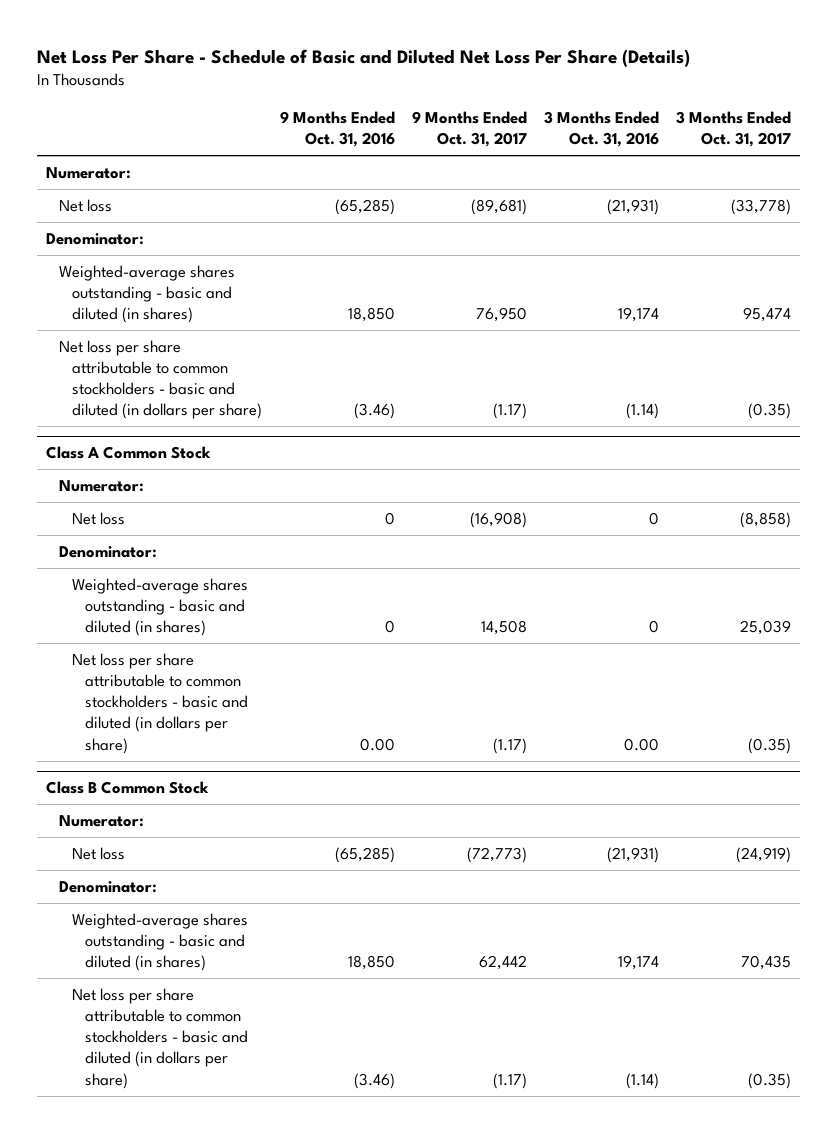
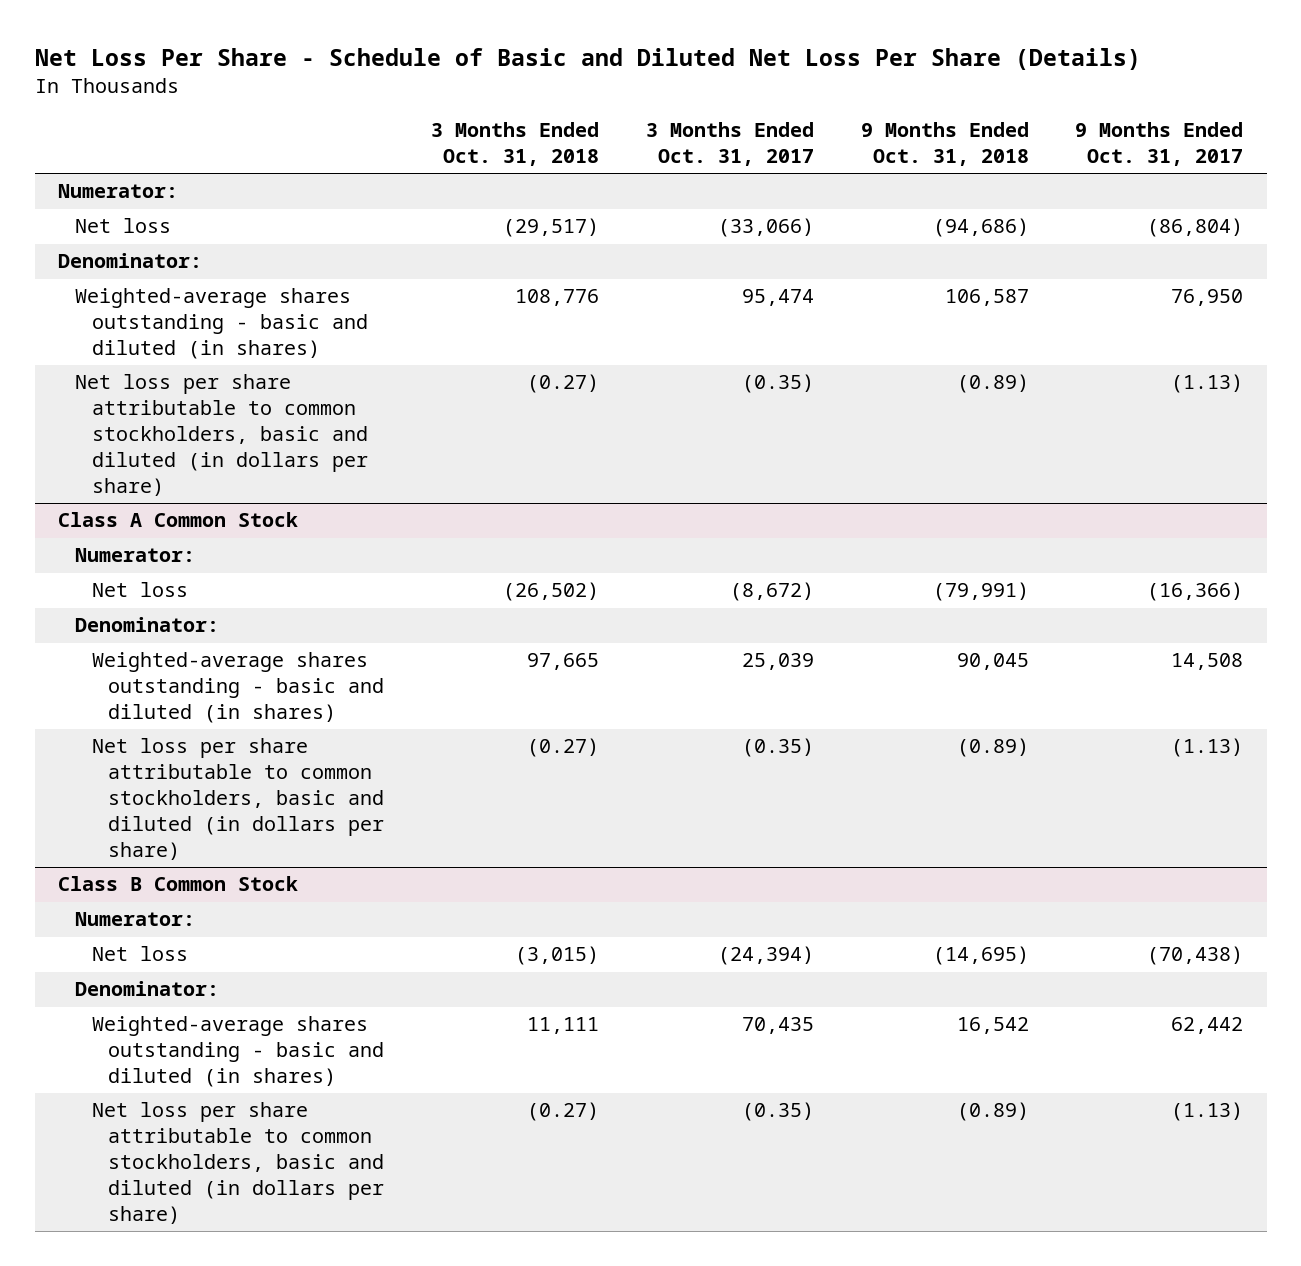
- | 9 Months Ended Oct. 31, 2016 | 9 Months Ended Oct. 31, 2017 | 3 Months Ended Oct. 31, 2016 | 3 Months Ended Oct. 31, 2017
+ | 3 Months Ended Oct. 31, 2018 | 3 Months Ended Oct. 31, 2017 | 9 Months Ended Oct. 31, 2018 | 9 Months Ended Oct. 31, 2017
- Net loss | (65,285) | (89,681) | (21,931) | (33,778)
+ Net loss | (29,517) | (33,066) | (94,686) | (86,804)
- Net loss per share attributable to common stockholders - basic and diluted (in dollars per share) | (3.46) | (1.17) | (1.14) | (0.35)
+ Net loss per share attributable to common stockholders, basic and diluted (in dollars per share) | (0.27) | (0.35) | (0.89) | (1.13)
@ Class A Common Stock
- Net loss | 0 | (16,908) | 0 | (8,858)
+ Net loss | (26,502) | (8,672) | (79,991) | (16,366)
- Net loss per share attributable to common stockholders - basic and diluted (in dollars per share) | 0.00 | (1.17) | 0.00 | (0.35)
+ Net loss per share attributable to common stockholders, basic and diluted (in dollars per share) | (0.27) | (0.35) | (0.89) | (1.13)
@ Class B Common Stock
- Net loss | (65,285) | (72,773) | (21,931) | (24,919)
+ Net loss | (3,015) | (24,394) | (14,695) | (70,438)
- Net loss per share attributable to common stockholders - basic and diluted (in dollars per share) | (3.46) | (1.17) | (1.14) | (0.35)
+ Net loss per share attributable to common stockholders, basic and diluted (in dollars per share) | (0.27) | (0.35) | (0.89) | (1.13)

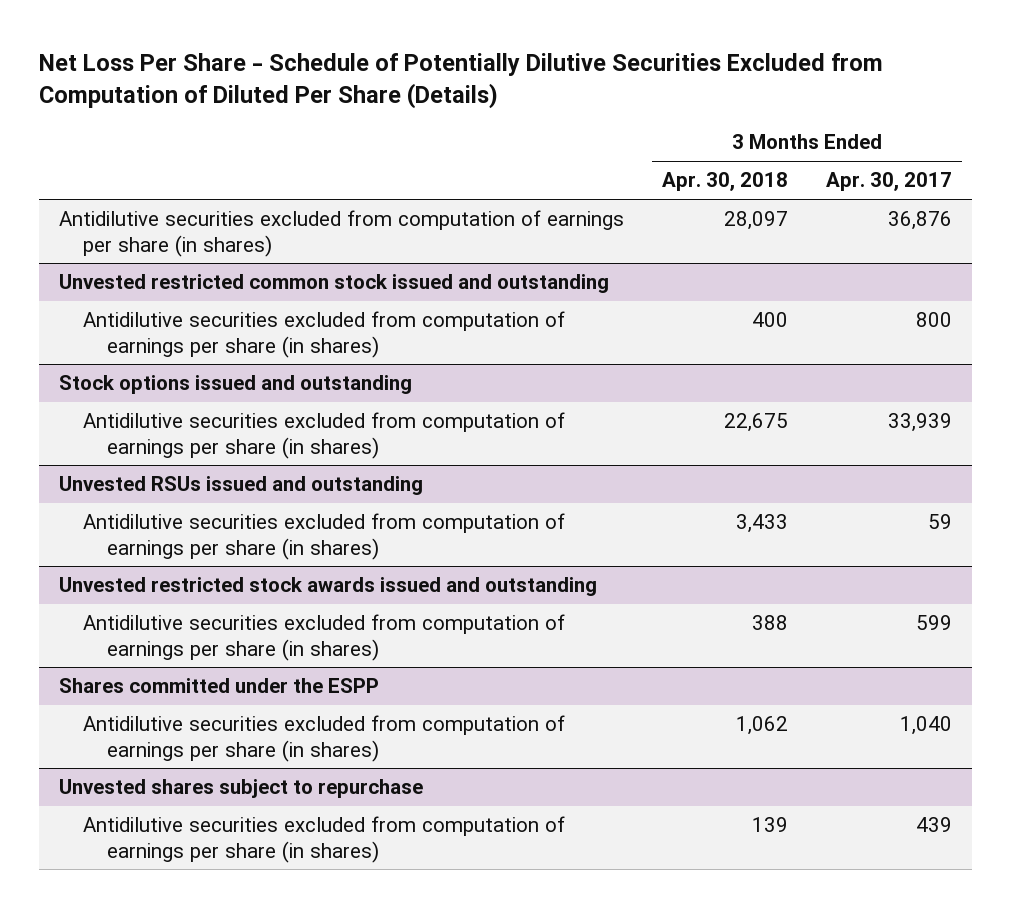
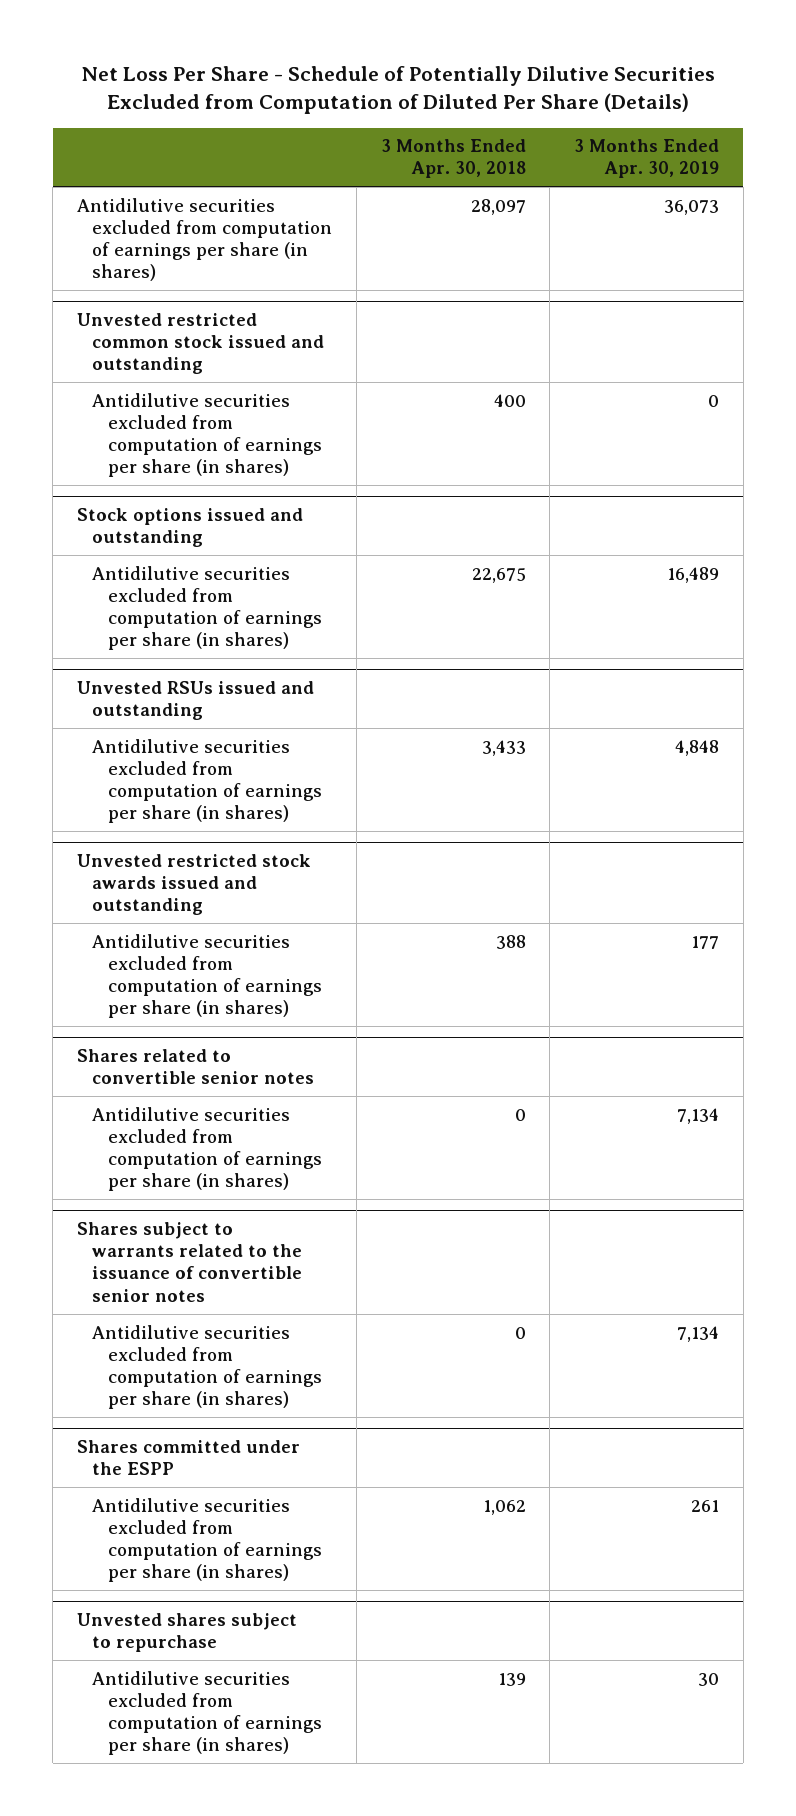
- | 3 Months Ended Apr. 30, 2018 | 3 Months Ended Apr. 30, 2017
+ | 3 Months Ended Apr. 30, 2018 | 3 Months Ended Apr. 30, 2019
+ Shares related to convertible senior notes
+ Antidilutive securities excluded from computation of earnings per share (in shares) | 0 | 7,134
+ Shares subject to warrants related to the issuance of convertible senior notes
+ Antidilutive securities excluded from computation of earnings per share (in shares) | 0 | 7,134

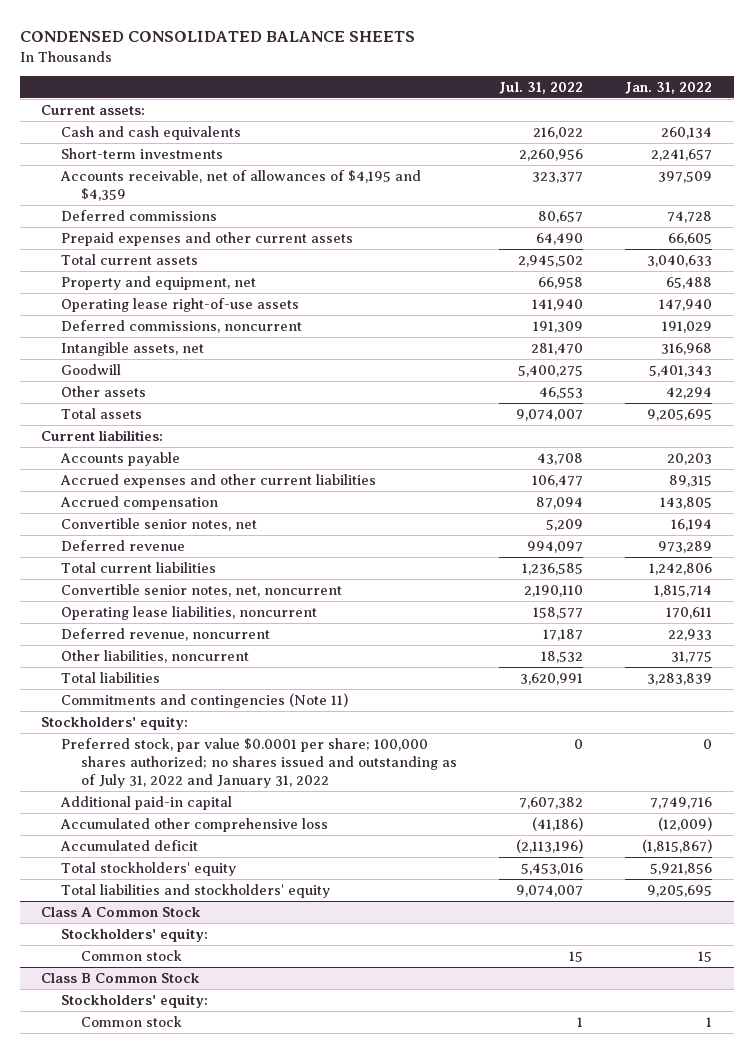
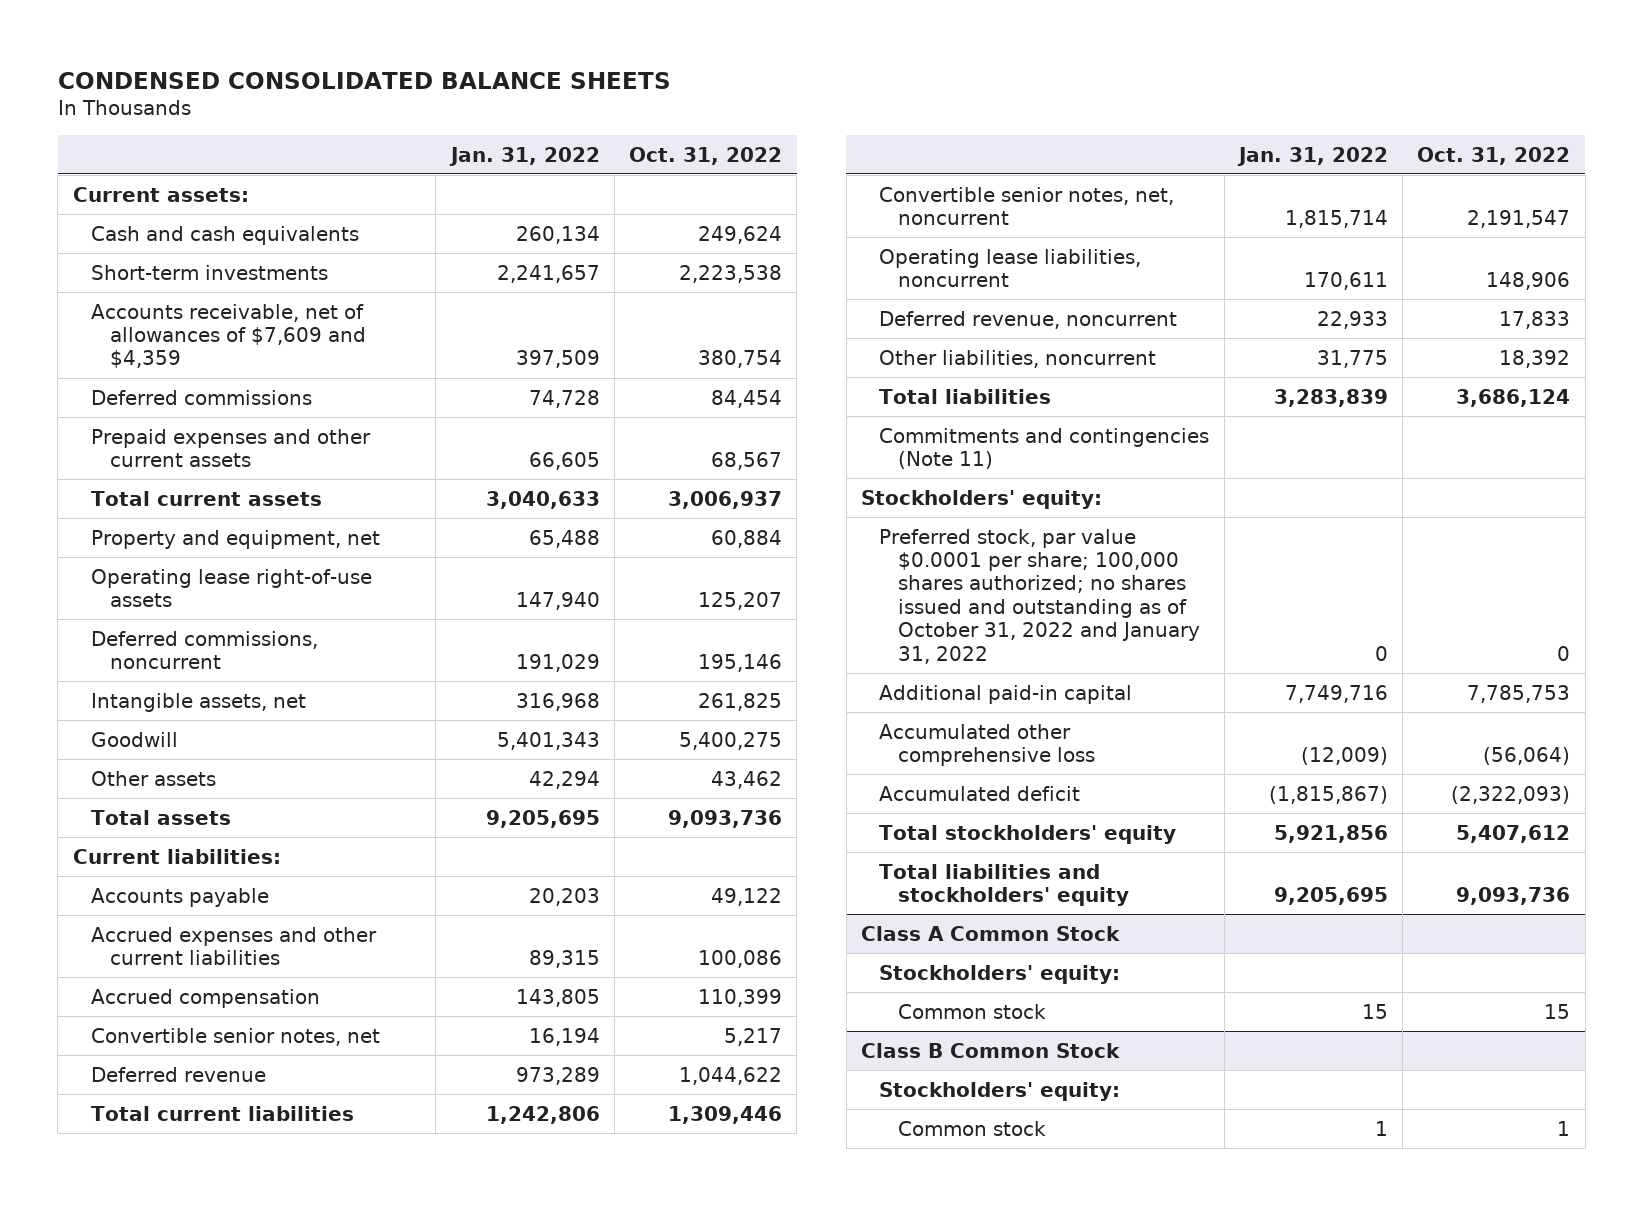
- | Jul. 31, 2022 | Jan. 31, 2022
+ | Jan. 31, 2022 | Oct. 31, 2022
- Accounts receivable, net of allowances of $4,195 and $4,359 | 323,377 | 397,509
+ Accounts receivable, net of allowances of $7,609 and $4,359 | 397,509 | 380,754
- Preferred stock, par value $0.0001 per share; 100,000 shares authorized; no shares issued and outstanding as of July 31, 2022 and January 31, 2022 | 0 | 0
+ Preferred stock, par value $0.0001 per share; 100,000 shares authorized; no shares issued and outstanding as of October 31, 2022 and January 31, 2022 | 0 | 0

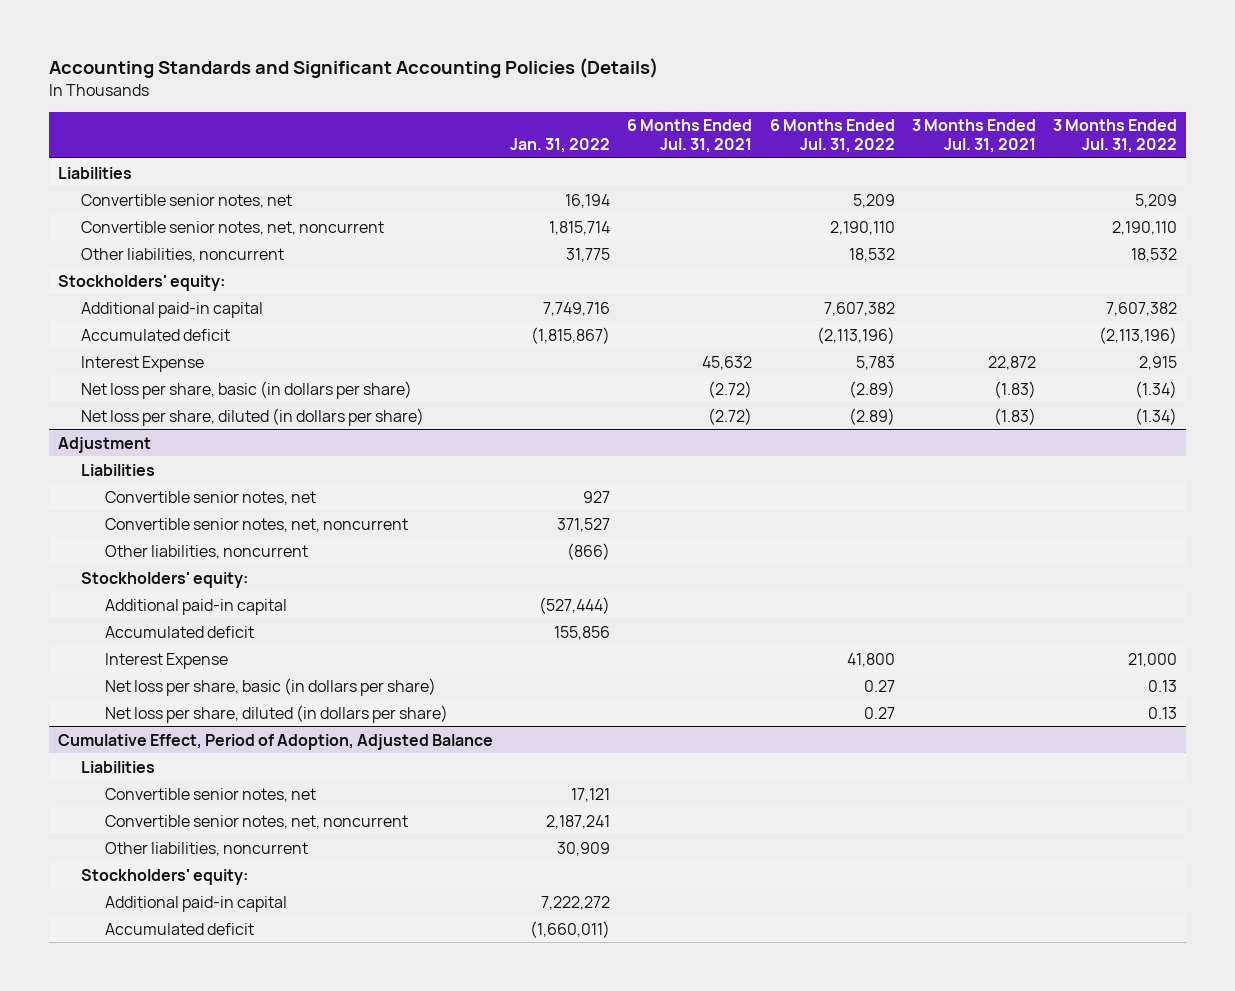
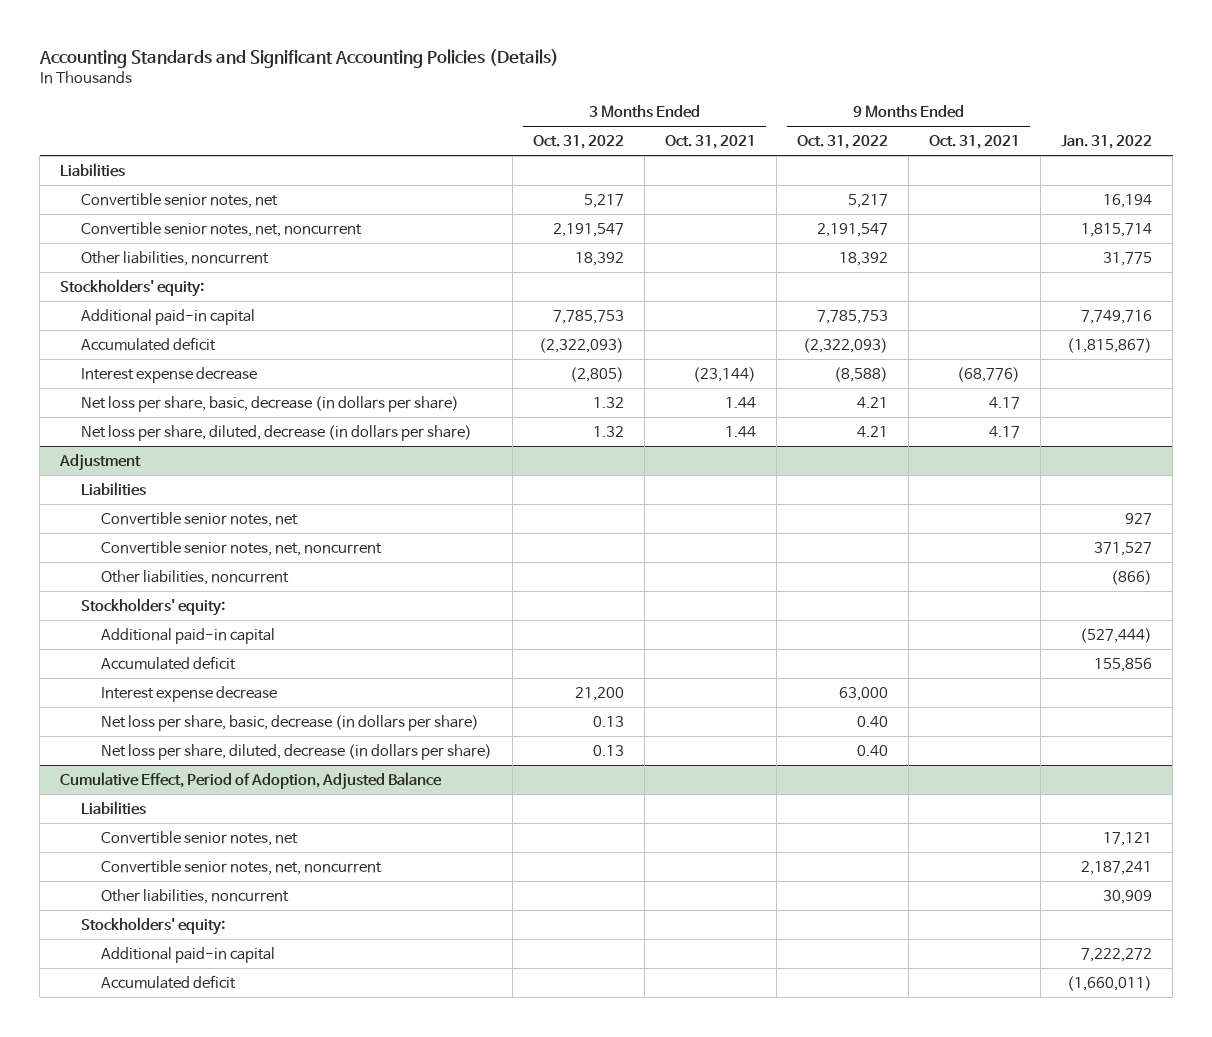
- | Jan. 31, 2022 | 6 Months Ended Jul. 31, 2021 | 6 Months Ended Jul. 31, 2022 | 3 Months Ended Jul. 31, 2021 | 3 Months Ended Jul. 31, 2022
+ | 3 Months Ended Oct. 31, 2022 | 3 Months Ended Oct. 31, 2021 | 9 Months Ended Oct. 31, 2022 | 9 Months Ended Oct. 31, 2021 | Jan. 31, 2022
- Interest Expense | | 45,632 | 5,783 | 22,872 | 2,915
- Net loss per share, basic (in dollars per share) | | (2.72) | (2.89) | (1.83) | (1.34)
- Net loss per share, diluted (in dollars per share) | | (2.72) | (2.89) | (1.83) | (1.34)
+ Interest expense decrease | (2,805) | (23,144) | (8,588) | (68,776) |
+ Net loss per share, basic, decrease (in dollars per share) | 1.32 | 1.44 | 4.21 | 4.17 |
+ Net loss per share, diluted, decrease (in dollars per share) | 1.32 | 1.44 | 4.21 | 4.17 |
@ Adjustment
- Interest Expense | | | 41,800 | | 21,000
- Net loss per share, basic (in dollars per share) | | | 0.27 | | 0.13
- Net loss per share, diluted (in dollars per share) | | | 0.27 | | 0.13
+ Interest expense decrease | 21,200 | | 63,000 | |
+ Net loss per share, basic, decrease (in dollars per share) | 0.13 | | 0.40 | |
+ Net loss per share, diluted, decrease (in dollars per share) | 0.13 | | 0.40 | |

